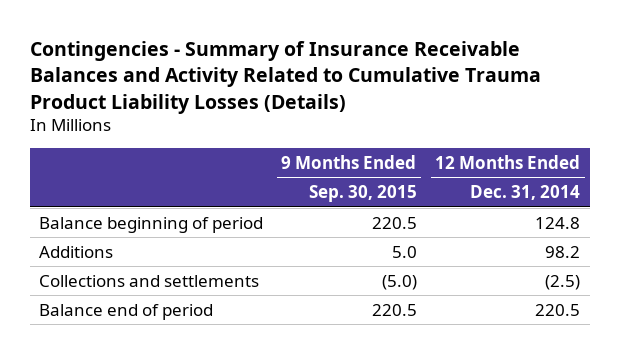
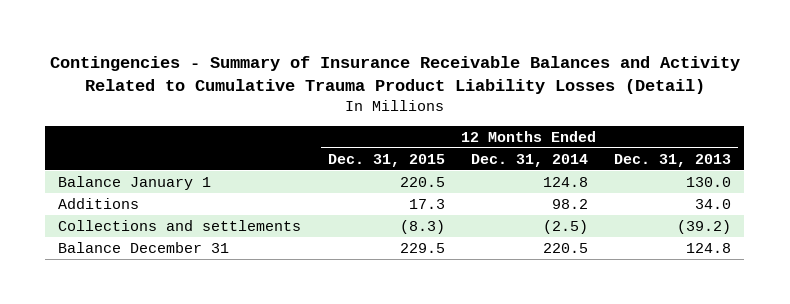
- Contingencies - Summary of Insurance Receivable Balances and Activity Related to Cumulative Trauma Product Liability Losses (Details)
+ Contingencies - Summary of Insurance Receivable Balances and Activity Related to Cumulative Trauma Product Liability Losses (Detail)
- | 9 Months Ended Sep. 30, 2015 | 12 Months Ended Dec. 31, 2014
+ | 12 Months Ended Dec. 31, 2015 | 12 Months Ended Dec. 31, 2014 | 12 Months Ended Dec. 31, 2013
- Balance beginning of period | 220.5 | 124.8
+ Balance January 1 | 220.5 | 124.8 | 130.0
- Balance end of period | 220.5 | 220.5
+ Balance December 31 | 229.5 | 220.5 | 124.8

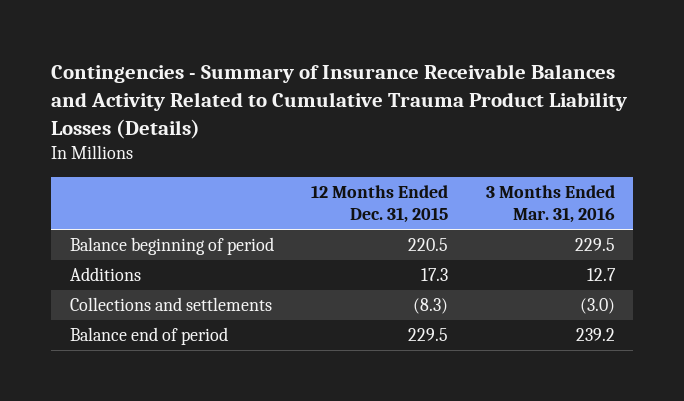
- Contingencies - Summary of Insurance Receivable Balances and Activity Related to Cumulative Trauma Product Liability Losses (Detail)
+ Contingencies - Summary of Insurance Receivable Balances and Activity Related to Cumulative Trauma Product Liability Losses (Details)
- | 12 Months Ended Dec. 31, 2015 | 12 Months Ended Dec. 31, 2014 | 12 Months Ended Dec. 31, 2013
+ | 12 Months Ended Dec. 31, 2015 | 3 Months Ended Mar. 31, 2016
- Balance January 1 | 220.5 | 124.8 | 130.0
+ Balance beginning of period | 220.5 | 229.5
- Balance December 31 | 229.5 | 220.5 | 124.8
+ Balance end of period | 229.5 | 239.2

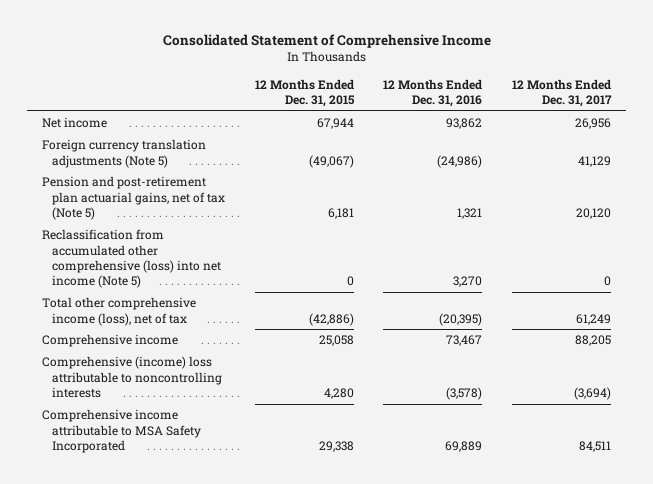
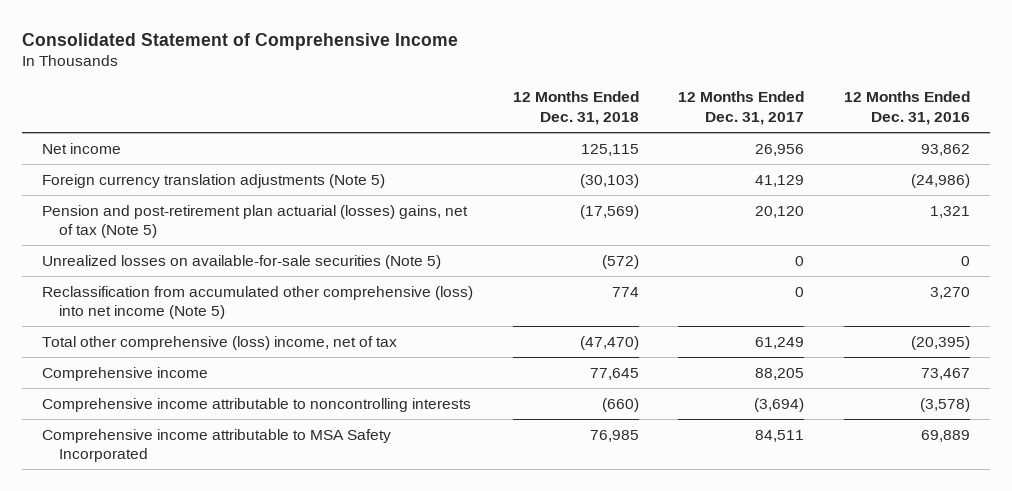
- | 12 Months Ended Dec. 31, 2015 | 12 Months Ended Dec. 31, 2016 | 12 Months Ended Dec. 31, 2017
+ | 12 Months Ended Dec. 31, 2018 | 12 Months Ended Dec. 31, 2017 | 12 Months Ended Dec. 31, 2016
- Pension and post-retirement plan actuarial gains, net of tax (Note 5) | 6,181 | 1,321 | 20,120
+ Pension and post-retirement plan actuarial (losses) gains, net of tax (Note 5) | (17,569) | 20,120 | 1,321
+ Unrealized losses on available-for-sale securities (Note 5) | (572) | 0 | 0
- Total other comprehensive income (loss), net of tax | (42,886) | (20,395) | 61,249
+ Total other comprehensive (loss) income, net of tax | (47,470) | 61,249 | (20,395)
- Comprehensive (income) loss attributable to noncontrolling interests | 4,280 | (3,578) | (3,694)
+ Comprehensive income attributable to noncontrolling interests | (660) | (3,694) | (3,578)

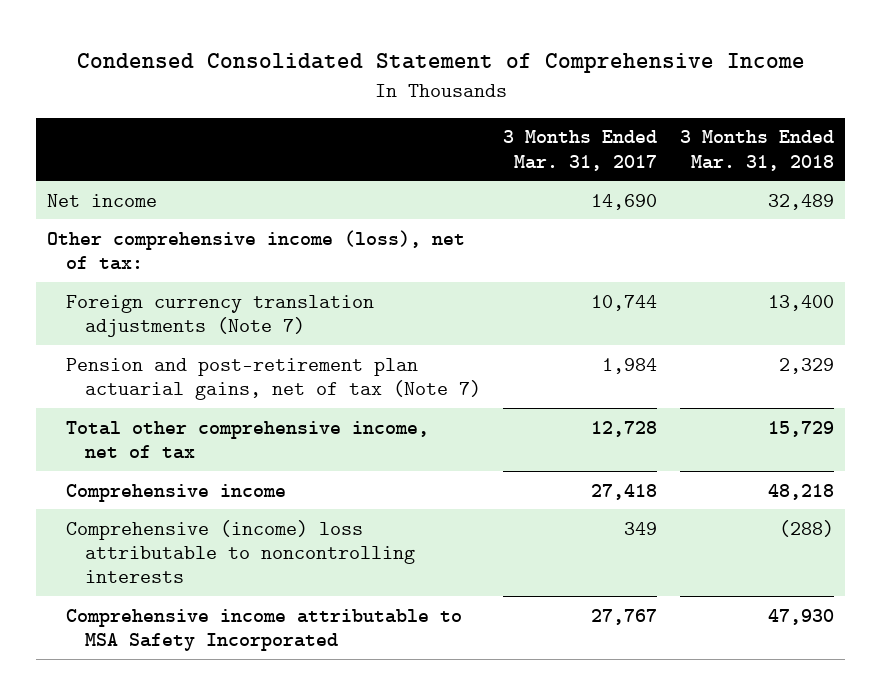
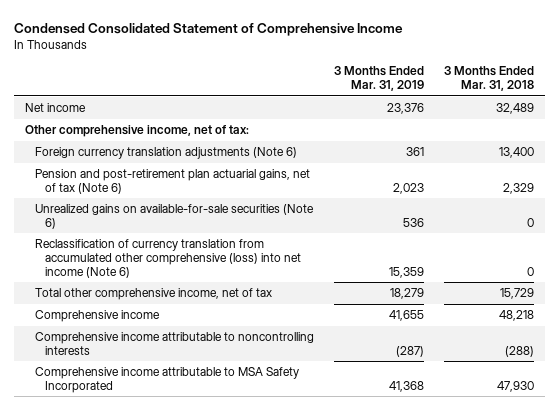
- | 3 Months Ended Mar. 31, 2017 | 3 Months Ended Mar. 31, 2018
+ | 3 Months Ended Mar. 31, 2019 | 3 Months Ended Mar. 31, 2018
- Other comprehensive income (loss), net of tax:
- Foreign currency translation adjustments (Note 7) | 10,744 | 13,400
- Pension and post-retirement plan actuarial gains, net of tax (Note 7) | 1,984 | 2,329
+ Other comprehensive income, net of tax:
+ Foreign currency translation adjustments (Note 6) | 361 | 13,400
+ Pension and post-retirement plan actuarial gains, net of tax (Note 6) | 2,023 | 2,329
+ Unrealized gains on available-for-sale securities (Note 6) | 536 | 0
+ Reclassification of currency translation from accumulated other comprehensive (loss) into net income (Note 6) | 15,359 | 0
- Comprehensive (income) loss attributable to noncontrolling interests | 349 | (288)
+ Comprehensive income attributable to noncontrolling interests | (287) | (288)

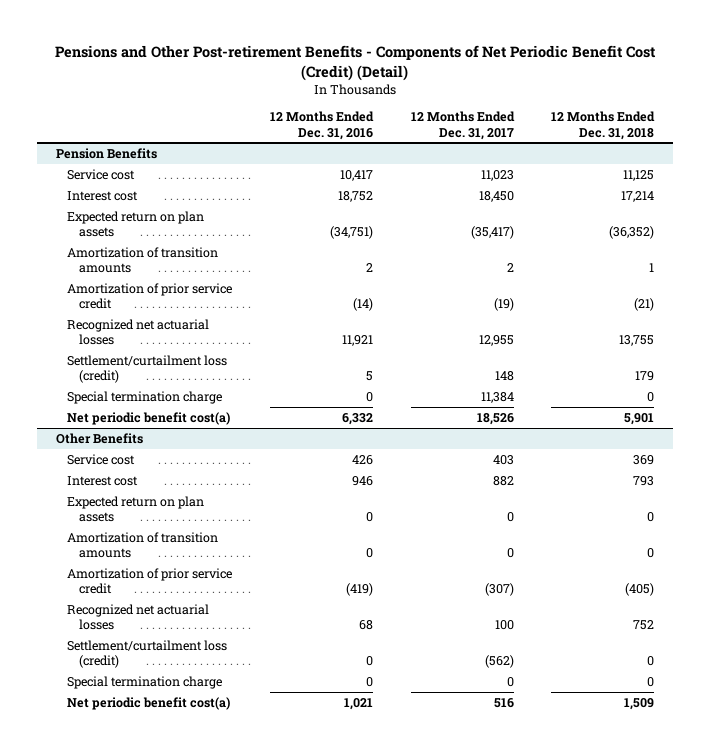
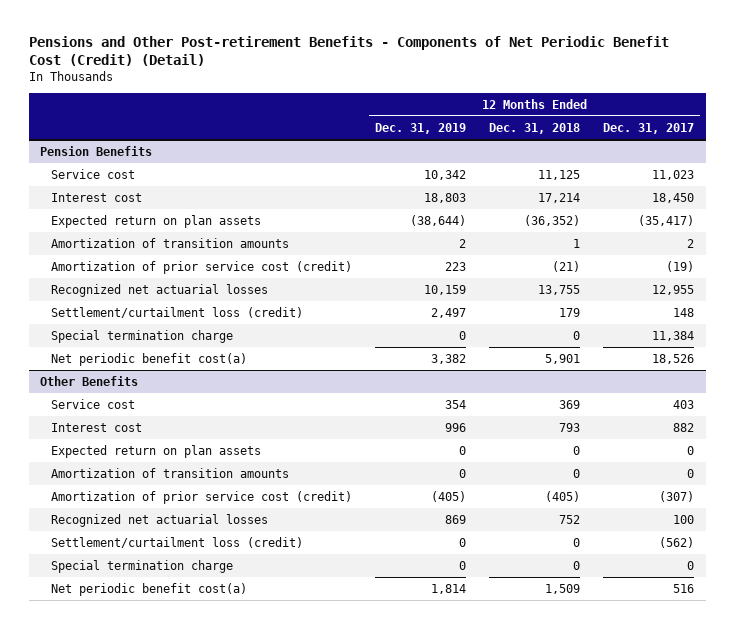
- | 12 Months Ended Dec. 31, 2016 | 12 Months Ended Dec. 31, 2017 | 12 Months Ended Dec. 31, 2018
+ | 12 Months Ended Dec. 31, 2019 | 12 Months Ended Dec. 31, 2018 | 12 Months Ended Dec. 31, 2017
@ Pension Benefits
- Amortization of prior service credit | (14) | (19) | (21)
+ Amortization of prior service cost (credit) | 223 | (21) | (19)
@ Other Benefits
- Amortization of prior service credit | (419) | (307) | (405)
+ Amortization of prior service cost (credit) | (405) | (405) | (307)

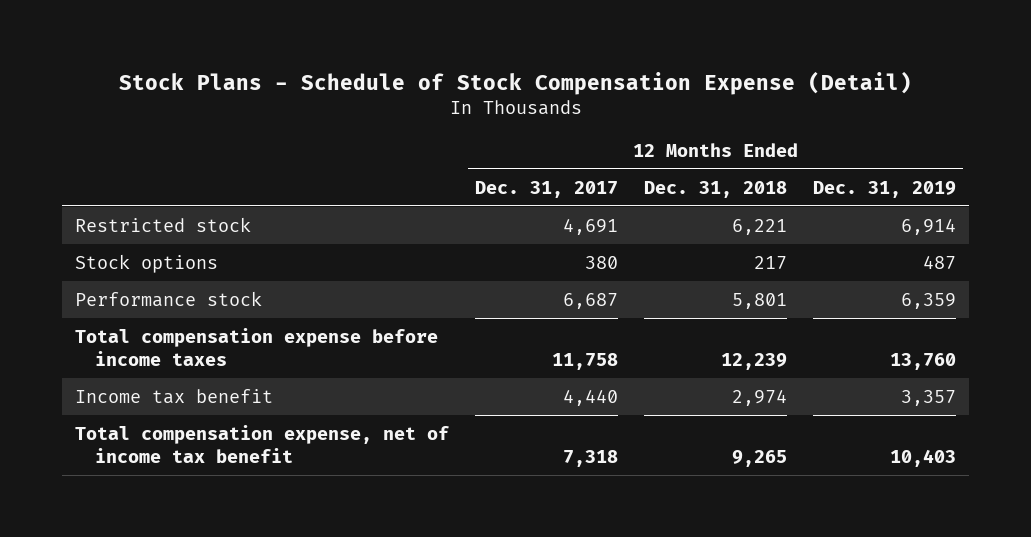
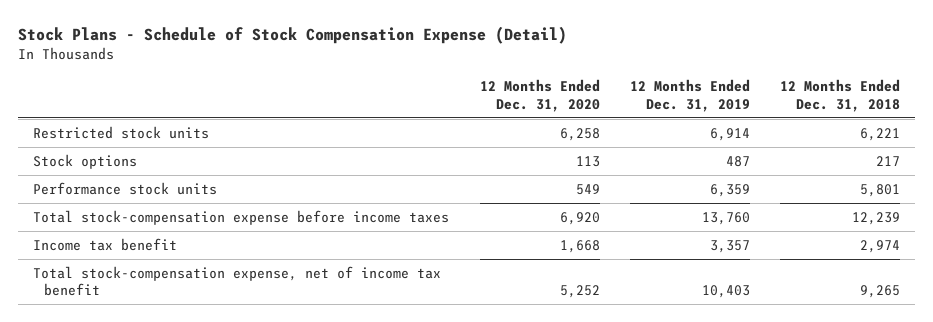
- | 12 Months Ended Dec. 31, 2017 | 12 Months Ended Dec. 31, 2018 | 12 Months Ended Dec. 31, 2019
+ | 12 Months Ended Dec. 31, 2020 | 12 Months Ended Dec. 31, 2019 | 12 Months Ended Dec. 31, 2018
- Restricted stock | 4,691 | 6,221 | 6,914
+ Restricted stock units | 6,258 | 6,914 | 6,221
- Performance stock | 6,687 | 5,801 | 6,359
- Total compensation expense before income taxes | 11,758 | 12,239 | 13,760
+ Performance stock units | 549 | 6,359 | 5,801
+ Total stock-compensation expense before income taxes | 6,920 | 13,760 | 12,239
- Total compensation expense, net of income tax benefit | 7,318 | 9,265 | 10,403
+ Total stock-compensation expense, net of income tax benefit | 5,252 | 10,403 | 9,265

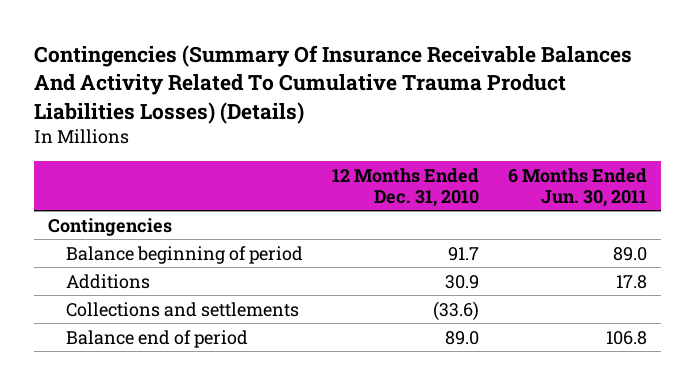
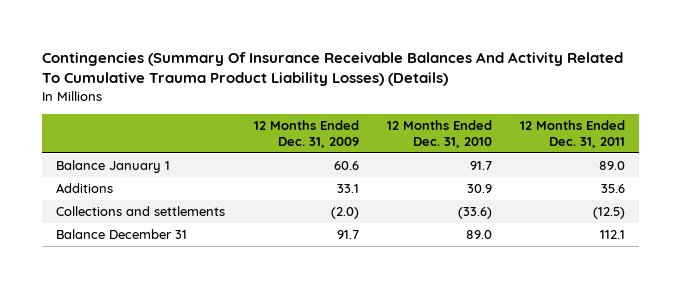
- Contingencies (Summary Of Insurance Receivable Balances And Activity Related To Cumulative Trauma Product Liabilities Losses) (Details)
+ Contingencies (Summary Of Insurance Receivable Balances And Activity Related To Cumulative Trauma Product Liability Losses) (Details)
- | 12 Months Ended Dec. 31, 2010 | 6 Months Ended Jun. 30, 2011
+ | 12 Months Ended Dec. 31, 2009 | 12 Months Ended Dec. 31, 2010 | 12 Months Ended Dec. 31, 2011
- Contingencies
- Balance beginning of period | 91.7 | 89.0
+ Balance January 1 | 60.6 | 91.7 | 89.0
- Balance end of period | 89.0 | 106.8
+ Balance December 31 | 91.7 | 89.0 | 112.1

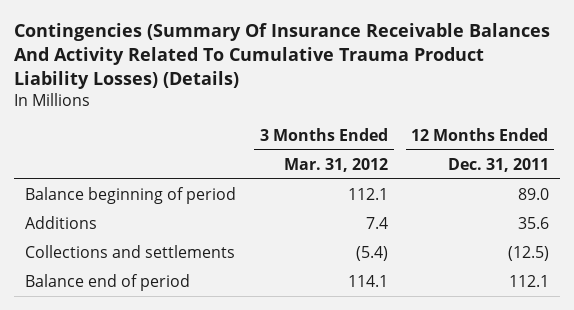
- | 12 Months Ended Dec. 31, 2009 | 12 Months Ended Dec. 31, 2010 | 12 Months Ended Dec. 31, 2011
+ | 3 Months Ended Mar. 31, 2012 | 12 Months Ended Dec. 31, 2011
- Balance January 1 | 60.6 | 91.7 | 89.0
+ Balance beginning of period | 112.1 | 89.0
- Balance December 31 | 91.7 | 89.0 | 112.1
+ Balance end of period | 114.1 | 112.1

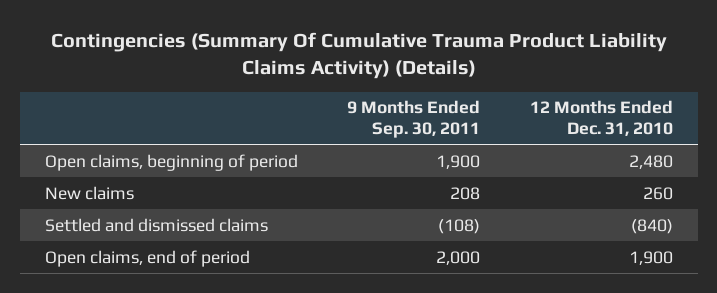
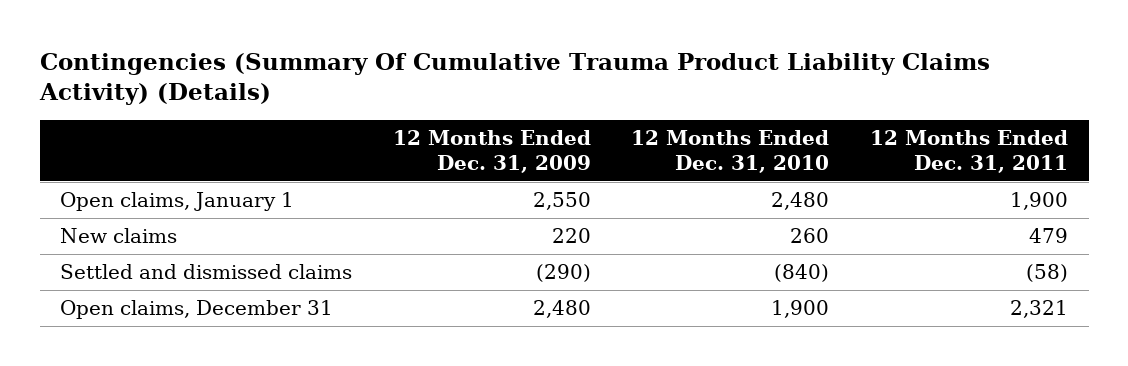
- | 9 Months Ended Sep. 30, 2011 | 12 Months Ended Dec. 31, 2010
+ | 12 Months Ended Dec. 31, 2009 | 12 Months Ended Dec. 31, 2010 | 12 Months Ended Dec. 31, 2011
- Open claims, beginning of period | 1,900 | 2,480
+ Open claims, January 1 | 2,550 | 2,480 | 1,900
- Open claims, end of period | 2,000 | 1,900
+ Open claims, December 31 | 2,480 | 1,900 | 2,321

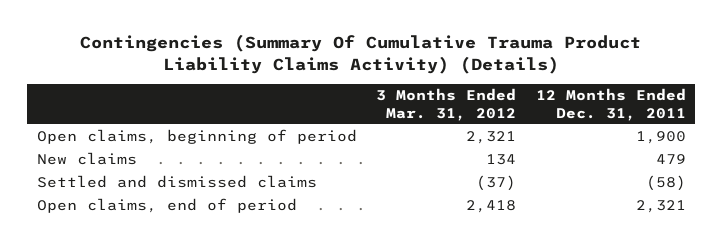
- | 12 Months Ended Dec. 31, 2009 | 12 Months Ended Dec. 31, 2010 | 12 Months Ended Dec. 31, 2011
+ | 3 Months Ended Mar. 31, 2012 | 12 Months Ended Dec. 31, 2011
- Open claims, January 1 | 2,550 | 2,480 | 1,900
+ Open claims, beginning of period | 2,321 | 1,900
- Open claims, December 31 | 2,480 | 1,900 | 2,321
+ Open claims, end of period | 2,418 | 2,321

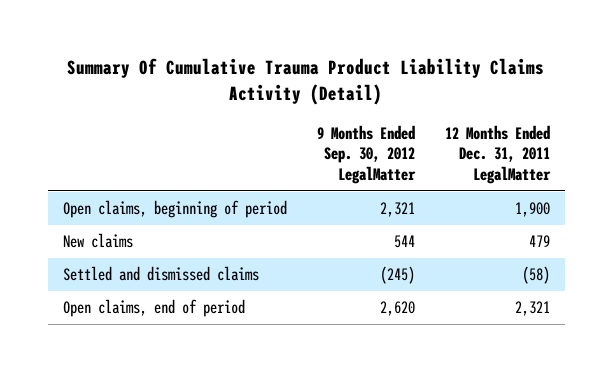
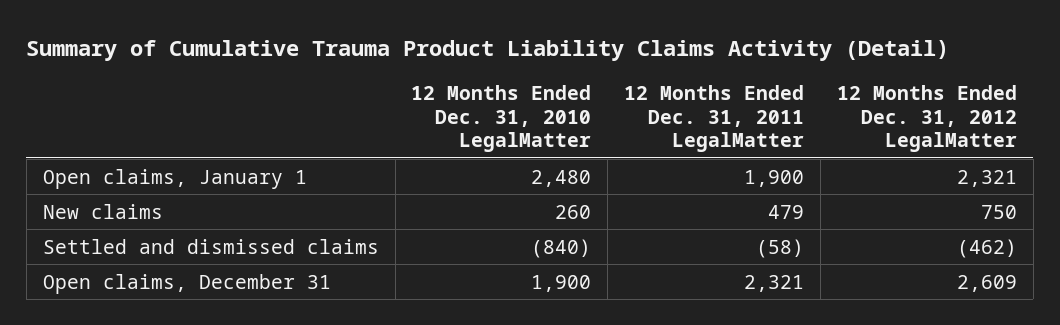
- Summary Of Cumulative Trauma Product Liability Claims Activity (Detail)
+ Summary of Cumulative Trauma Product Liability Claims Activity (Detail)
- | 9 Months Ended Sep. 30, 2012 LegalMatter | 12 Months Ended Dec. 31, 2011 LegalMatter
+ | 12 Months Ended Dec. 31, 2010 LegalMatter | 12 Months Ended Dec. 31, 2011 LegalMatter | 12 Months Ended Dec. 31, 2012 LegalMatter
- Open claims, beginning of period | 2,321 | 1,900
+ Open claims, January 1 | 2,480 | 1,900 | 2,321
- Open claims, end of period | 2,620 | 2,321
+ Open claims, December 31 | 1,900 | 2,321 | 2,609

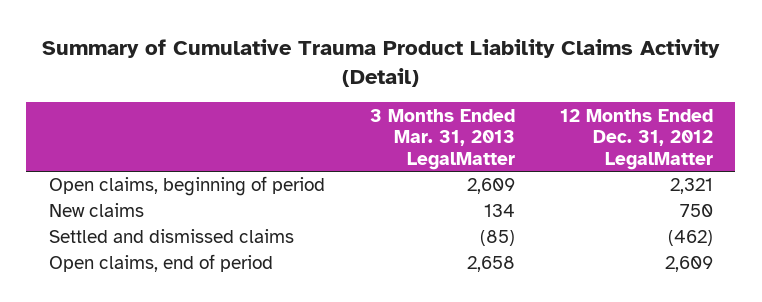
- | 12 Months Ended Dec. 31, 2010 LegalMatter | 12 Months Ended Dec. 31, 2011 LegalMatter | 12 Months Ended Dec. 31, 2012 LegalMatter
+ | 3 Months Ended Mar. 31, 2013 LegalMatter | 12 Months Ended Dec. 31, 2012 LegalMatter
- Open claims, January 1 | 2,480 | 1,900 | 2,321
+ Open claims, beginning of period | 2,609 | 2,321
- Open claims, December 31 | 1,900 | 2,321 | 2,609
+ Open claims, end of period | 2,658 | 2,609

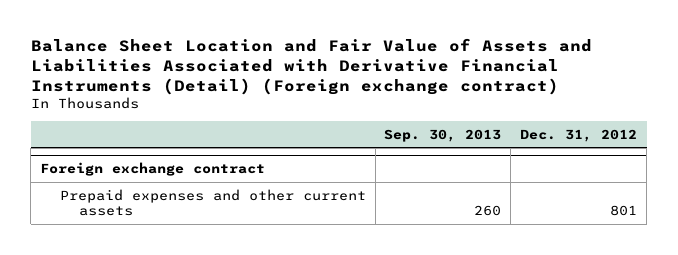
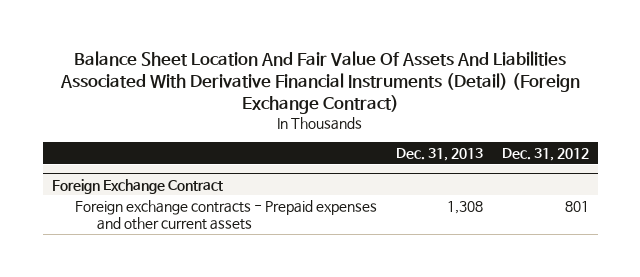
- Balance Sheet Location and Fair Value of Assets and Liabilities Associated with Derivative Financial Instruments (Detail) (Foreign exchange contract)
+ Balance Sheet Location And Fair Value Of Assets And Liabilities Associated With Derivative Financial Instruments (Detail) (Foreign Exchange Contract)
- | Sep. 30, 2013 | Dec. 31, 2012
+ | Dec. 31, 2013 | Dec. 31, 2012
- Foreign exchange contract
- Prepaid expenses and other current assets | 260 | 801
+ Foreign Exchange Contract
+ Foreign exchange contracts - Prepaid expenses and other current assets | 1,308 | 801

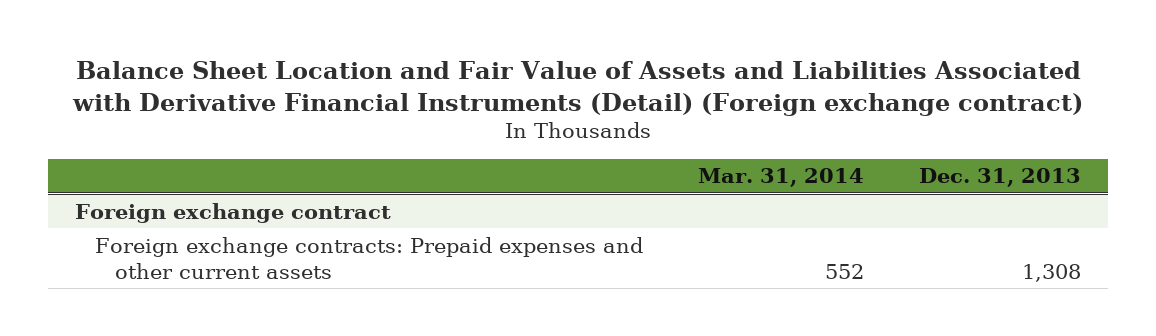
- Balance Sheet Location And Fair Value Of Assets And Liabilities Associated With Derivative Financial Instruments (Detail) (Foreign Exchange Contract)
+ Balance Sheet Location and Fair Value of Assets and Liabilities Associated with Derivative Financial Instruments (Detail) (Foreign exchange contract)
- | Dec. 31, 2013 | Dec. 31, 2012
+ | Mar. 31, 2014 | Dec. 31, 2013
- Foreign Exchange Contract
- Foreign exchange contracts - Prepaid expenses and other current assets | 1,308 | 801
+ Foreign exchange contract
+ Foreign exchange contracts: Prepaid expenses and other current assets | 552 | 1,308

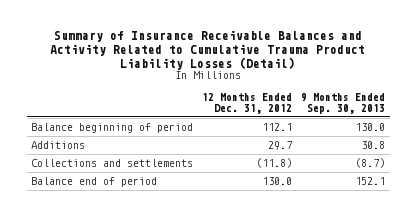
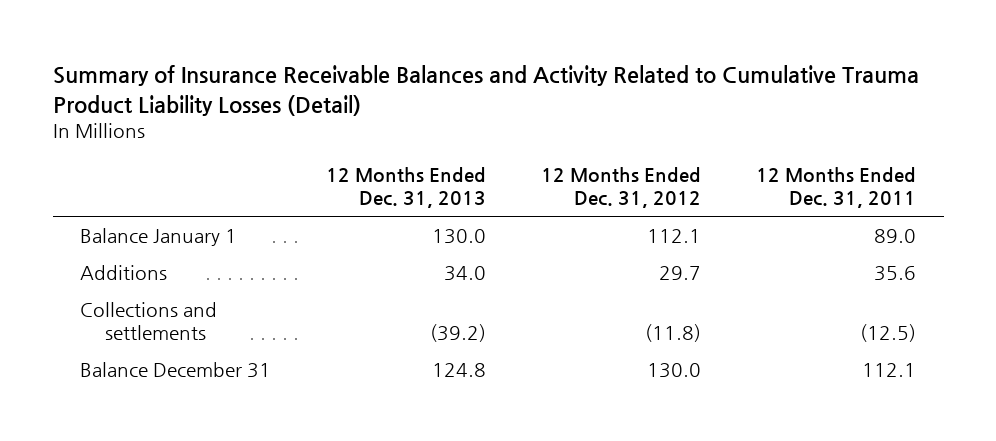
- | 12 Months Ended Dec. 31, 2012 | 9 Months Ended Sep. 30, 2013
+ | 12 Months Ended Dec. 31, 2013 | 12 Months Ended Dec. 31, 2012 | 12 Months Ended Dec. 31, 2011
- Balance beginning of period | 112.1 | 130.0
+ Balance January 1 | 130.0 | 112.1 | 89.0
- Balance end of period | 130.0 | 152.1
+ Balance December 31 | 124.8 | 130.0 | 112.1

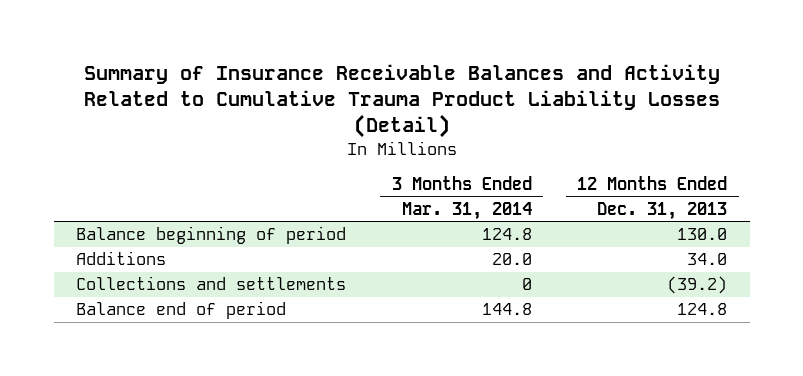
- | 12 Months Ended Dec. 31, 2013 | 12 Months Ended Dec. 31, 2012 | 12 Months Ended Dec. 31, 2011
+ | 3 Months Ended Mar. 31, 2014 | 12 Months Ended Dec. 31, 2013
- Balance January 1 | 130.0 | 112.1 | 89.0
+ Balance beginning of period | 124.8 | 130.0
- Balance December 31 | 124.8 | 130.0 | 112.1
+ Balance end of period | 144.8 | 124.8

